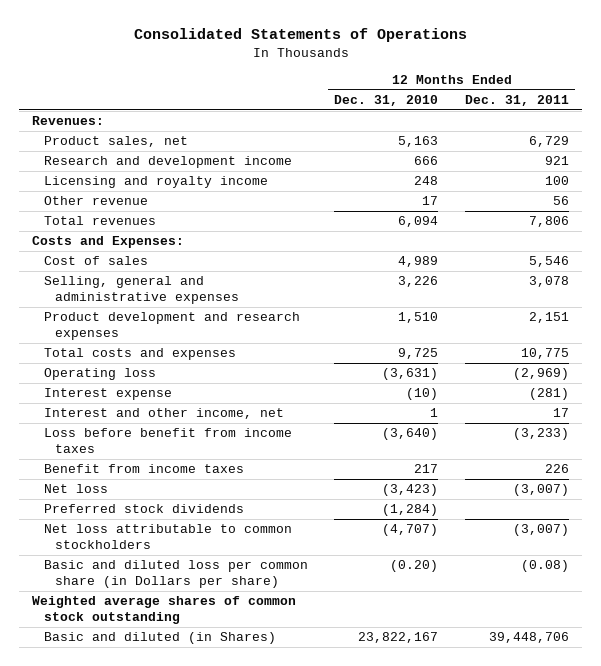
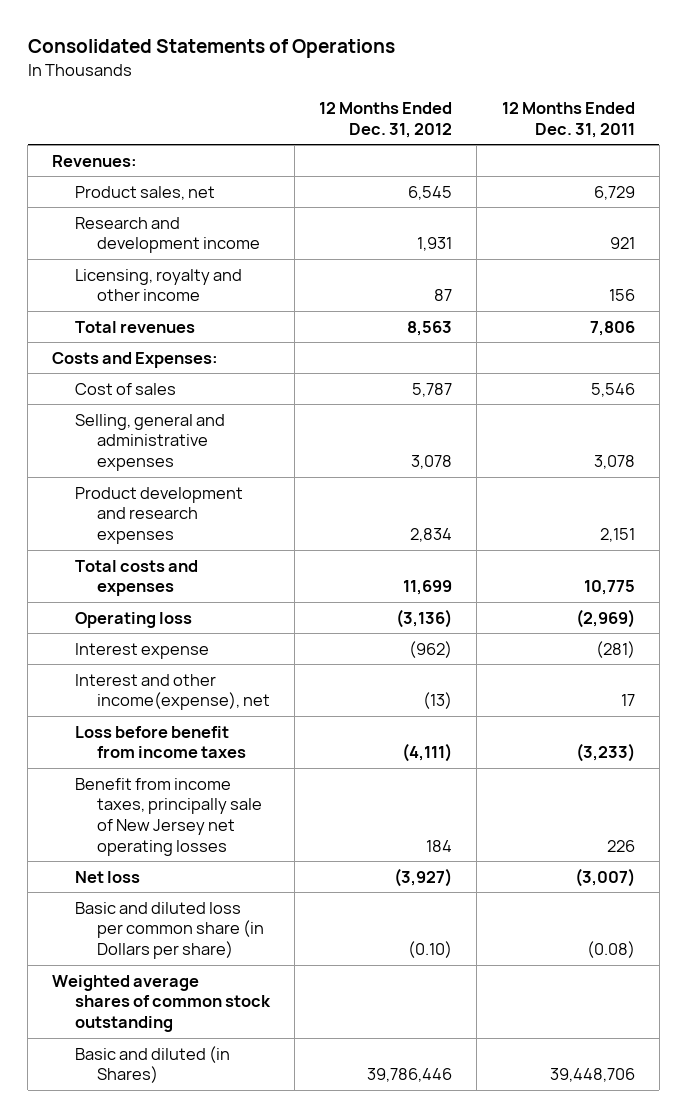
- | 12 Months Ended Dec. 31, 2010 | 12 Months Ended Dec. 31, 2011
+ | 12 Months Ended Dec. 31, 2012 | 12 Months Ended Dec. 31, 2011
- Licensing and royalty income | 248 | 100
- Other revenue | 17 | 56
+ Licensing, royalty and other income | 87 | 156
- Interest and other income, net | 1 | 17
+ Interest and other income(expense), net | (13) | 17
- Benefit from income taxes | 217 | 226
+ Benefit from income taxes, principally sale of New Jersey net operating losses | 184 | 226
- Preferred stock dividends | (1,284) |
- Net loss attributable to common stockholders | (4,707) | (3,007)

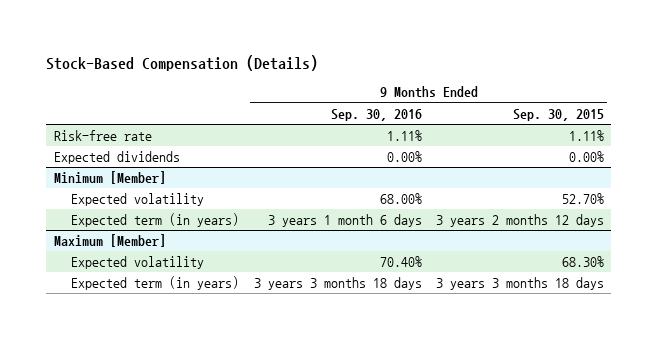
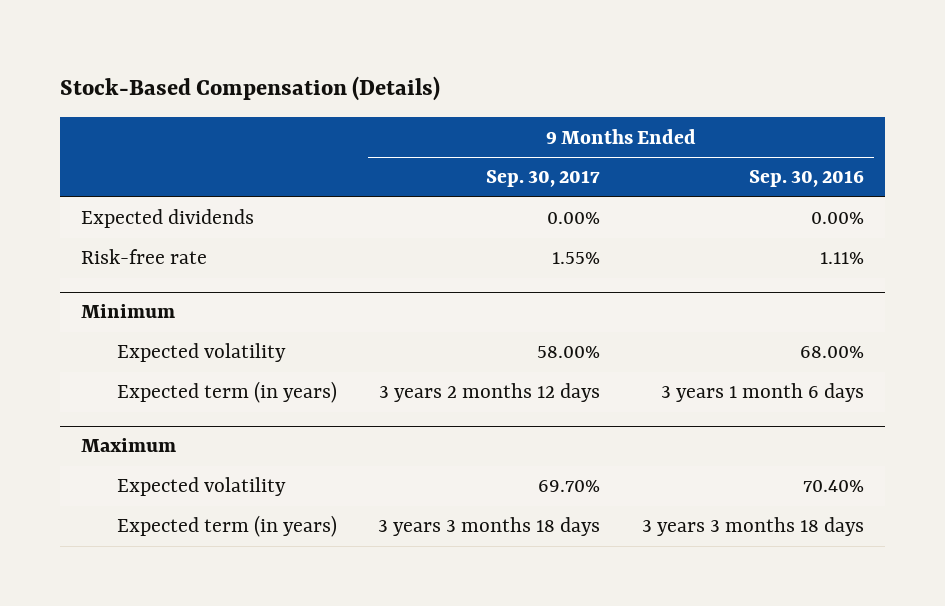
- | 9 Months Ended Sep. 30, 2016 | 9 Months Ended Sep. 30, 2015
+ | 9 Months Ended Sep. 30, 2017 | 9 Months Ended Sep. 30, 2016
- Minimum [Member]
moved down: Risk-free rate | 1.55% | 1.11%
+ Minimum
- Maximum [Member]
+ Maximum

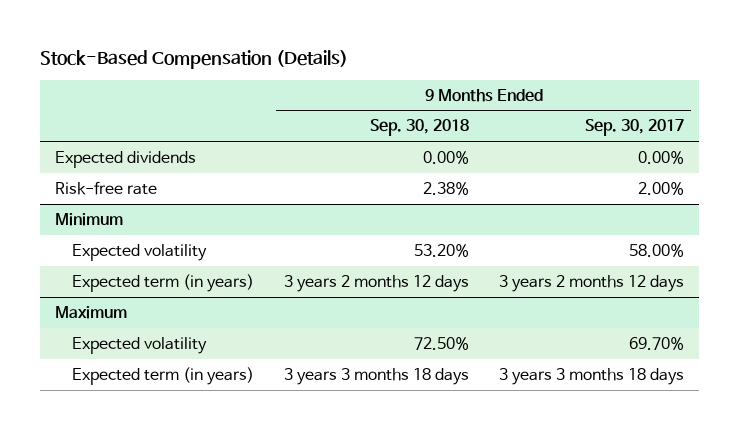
- | 9 Months Ended Sep. 30, 2017 | 9 Months Ended Sep. 30, 2016
+ | 9 Months Ended Sep. 30, 2018 | 9 Months Ended Sep. 30, 2017
- Risk-free rate | 1.55% | 1.11%
+ Risk-free rate | 2.38% | 2.00%

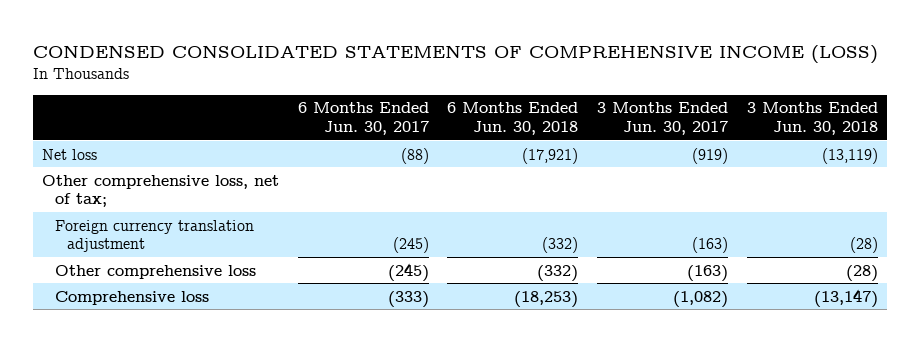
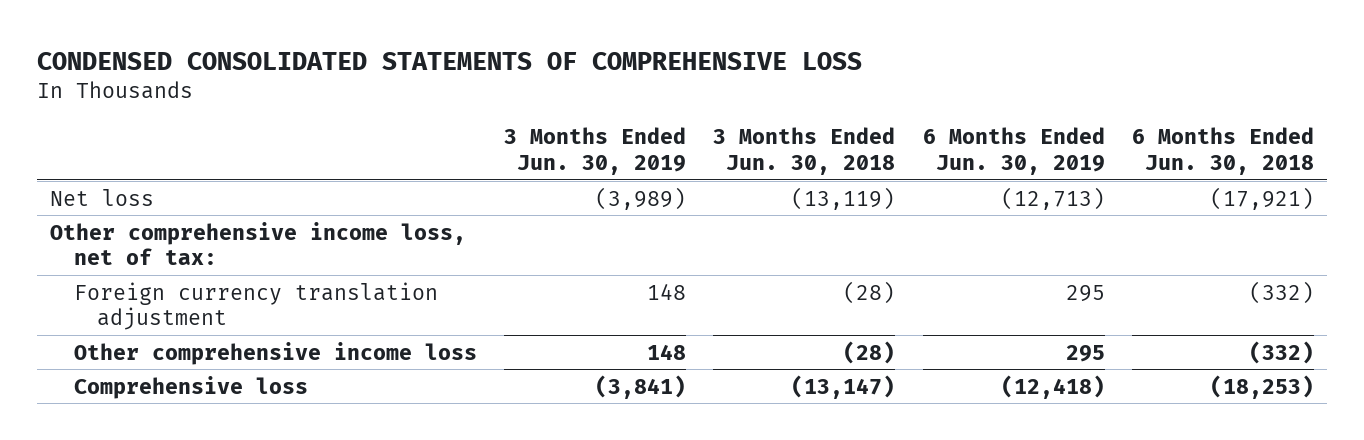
- CONDENSED CONSOLIDATED STATEMENTS OF COMPREHENSIVE INCOME (LOSS)
+ CONDENSED CONSOLIDATED STATEMENTS OF COMPREHENSIVE LOSS
- | 6 Months Ended Jun. 30, 2017 | 6 Months Ended Jun. 30, 2018 | 3 Months Ended Jun. 30, 2017 | 3 Months Ended Jun. 30, 2018
+ | 3 Months Ended Jun. 30, 2019 | 3 Months Ended Jun. 30, 2018 | 6 Months Ended Jun. 30, 2019 | 6 Months Ended Jun. 30, 2018
- Other comprehensive loss, net of tax;
+ Other comprehensive income loss, net of tax:
- Other comprehensive loss | (245) | (332) | (163) | (28)
+ Other comprehensive income loss | 148 | (28) | 295 | (332)

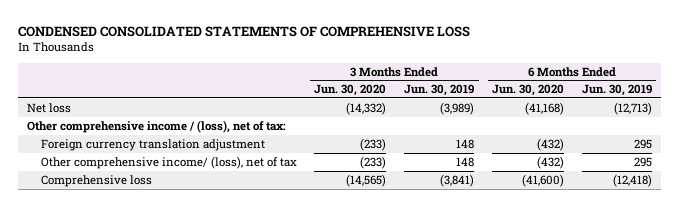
- | 3 Months Ended Jun. 30, 2019 | 3 Months Ended Jun. 30, 2018 | 6 Months Ended Jun. 30, 2019 | 6 Months Ended Jun. 30, 2018
+ | 3 Months Ended Jun. 30, 2020 | 3 Months Ended Jun. 30, 2019 | 6 Months Ended Jun. 30, 2020 | 6 Months Ended Jun. 30, 2019
- Other comprehensive income loss, net of tax:
+ Other comprehensive income / (loss), net of tax:
- Other comprehensive income loss | 148 | (28) | 295 | (332)
+ Other comprehensive income/ (loss), net of tax | (233) | 148 | (432) | 295

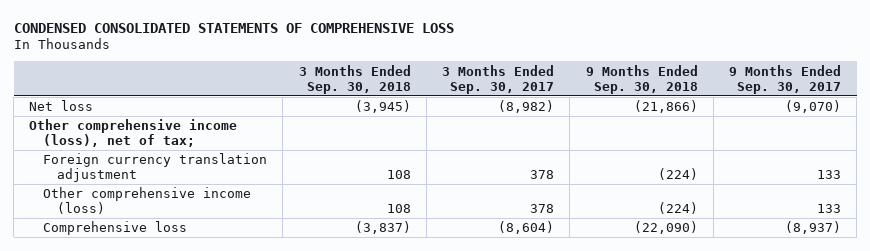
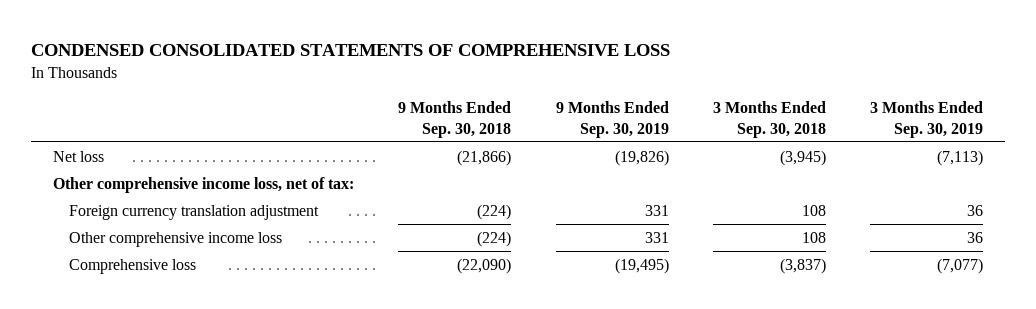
- | 3 Months Ended Sep. 30, 2018 | 3 Months Ended Sep. 30, 2017 | 9 Months Ended Sep. 30, 2018 | 9 Months Ended Sep. 30, 2017
+ | 9 Months Ended Sep. 30, 2018 | 9 Months Ended Sep. 30, 2019 | 3 Months Ended Sep. 30, 2018 | 3 Months Ended Sep. 30, 2019
- Other comprehensive income (loss), net of tax;
+ Other comprehensive income loss, net of tax:
- Other comprehensive income (loss) | 108 | 378 | (224) | 133
+ Other comprehensive income loss | (224) | 331 | 108 | 36

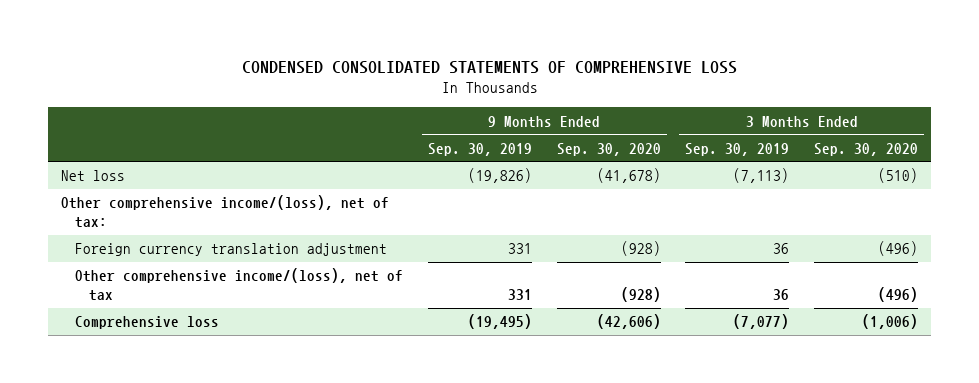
- | 9 Months Ended Sep. 30, 2018 | 9 Months Ended Sep. 30, 2019 | 3 Months Ended Sep. 30, 2018 | 3 Months Ended Sep. 30, 2019
+ | 9 Months Ended Sep. 30, 2019 | 9 Months Ended Sep. 30, 2020 | 3 Months Ended Sep. 30, 2019 | 3 Months Ended Sep. 30, 2020
- Other comprehensive income loss, net of tax:
+ Other comprehensive income/(loss), net of tax:
- Other comprehensive income loss | (224) | 331 | 108 | 36
+ Other comprehensive income/(loss), net of tax | 331 | (928) | 36 | (496)

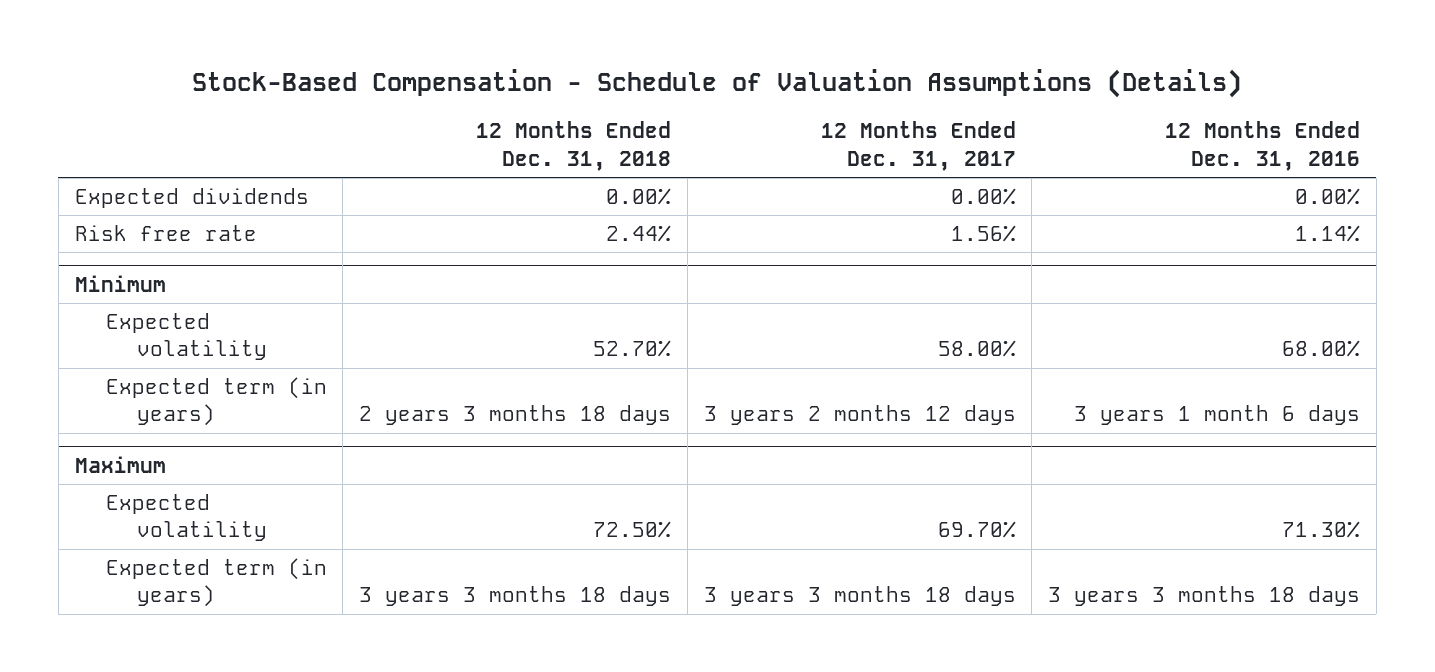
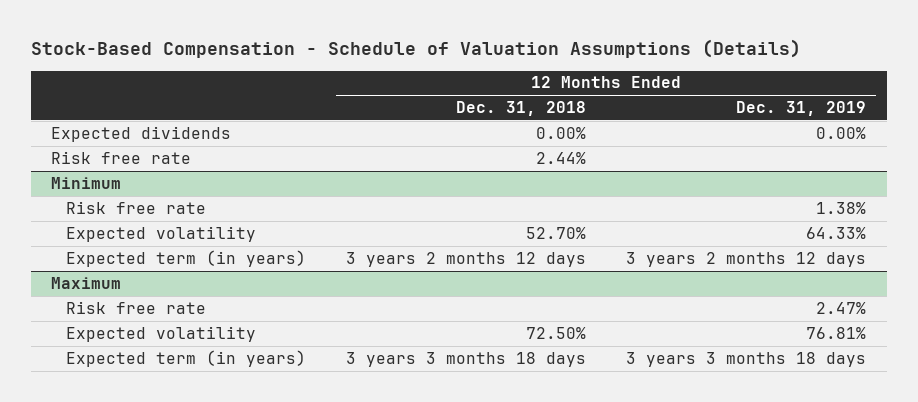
- | 12 Months Ended Dec. 31, 2018 | 12 Months Ended Dec. 31, 2017 | 12 Months Ended Dec. 31, 2016
+ | 12 Months Ended Dec. 31, 2018 | 12 Months Ended Dec. 31, 2019
@ Minimum
+ Risk free rate | | 1.38%
- Expected term (in years) | 2 years 3 months 18 days | 3 years 2 months 12 days | 3 years 1 month 6 days
+ Expected term (in years) | 3 years 2 months 12 days | 3 years 2 months 12 days
@ Maximum
+ Risk free rate | | 2.47%

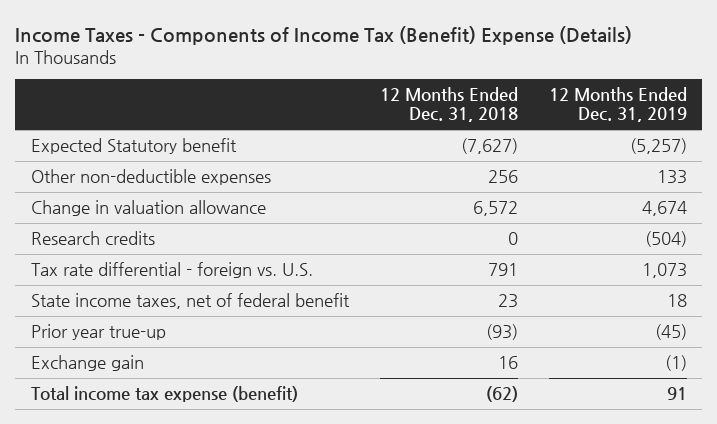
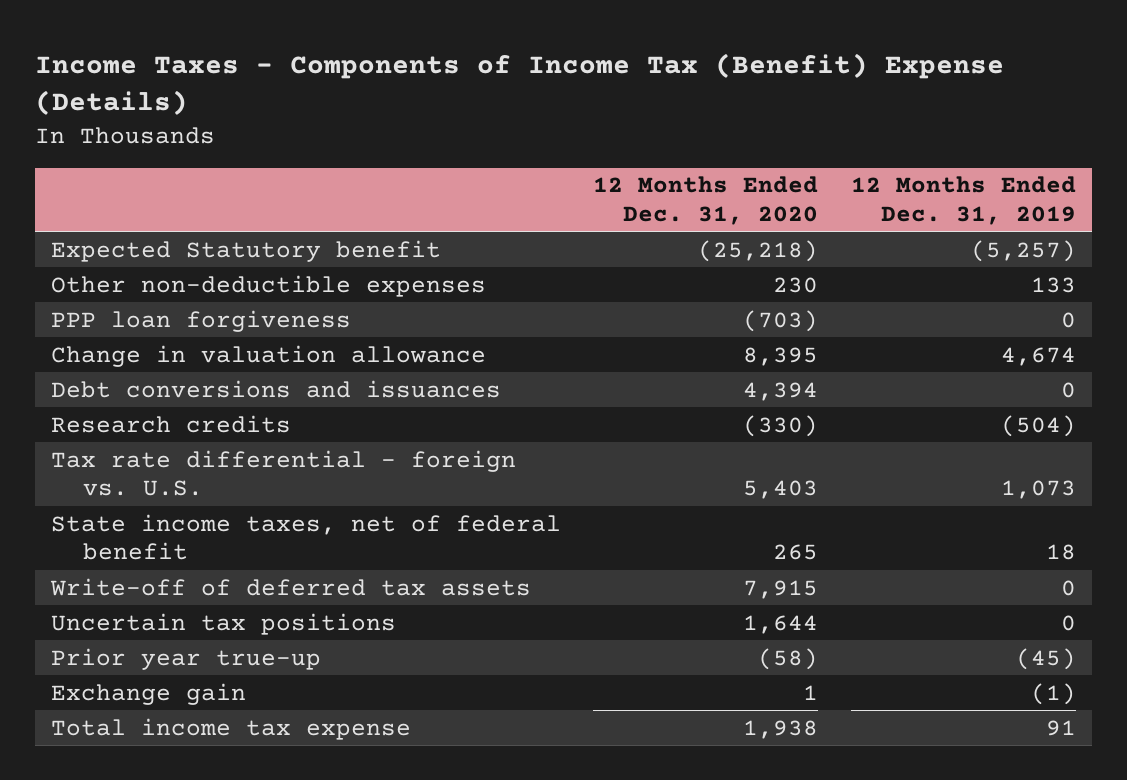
- | 12 Months Ended Dec. 31, 2018 | 12 Months Ended Dec. 31, 2019
+ | 12 Months Ended Dec. 31, 2020 | 12 Months Ended Dec. 31, 2019
+ PPP loan forgiveness | (703) | 0
+ Debt conversions and issuances | 4,394 | 0
+ Write-off of deferred tax assets | 7,915 | 0
+ Uncertain tax positions | 1,644 | 0
- Total income tax expense (benefit) | (62) | 91
+ Total income tax expense | 1,938 | 91

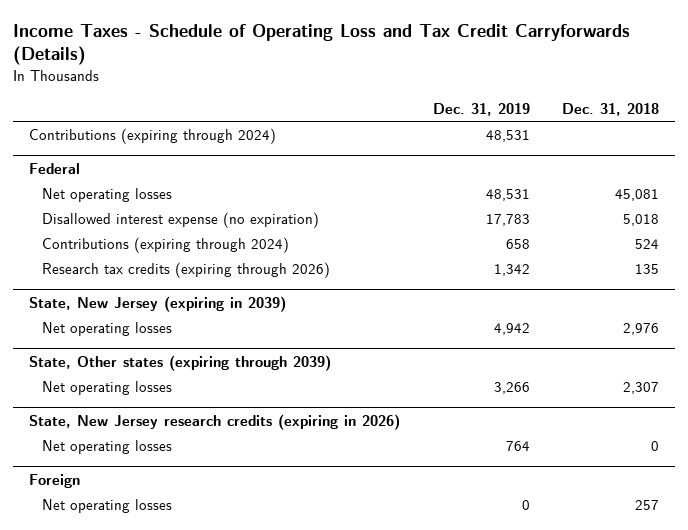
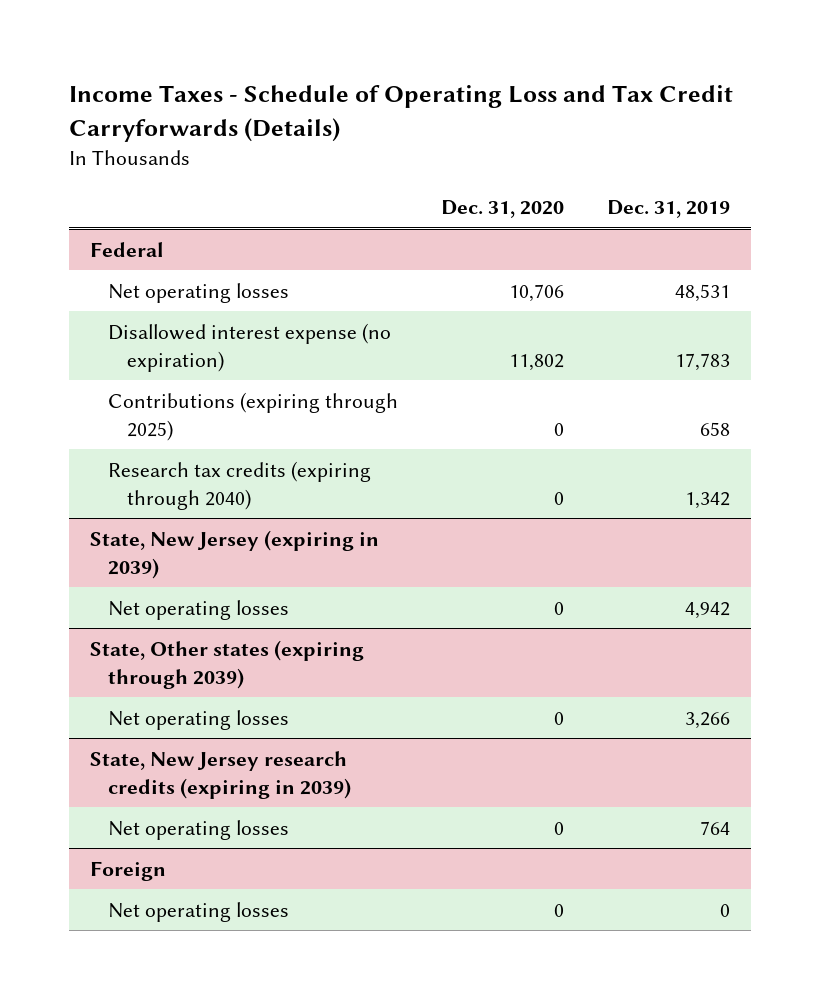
- | Dec. 31, 2019 | Dec. 31, 2018
+ | Dec. 31, 2020 | Dec. 31, 2019
- Contributions (expiring through 2024) | 48,531 |
@ Federal
- Contributions (expiring through 2024) | 658 | 524
- Research tax credits (expiring through 2026) | 1,342 | 135
+ Contributions (expiring through 2025) | 0 | 658
+ Research tax credits (expiring through 2040) | 0 | 1,342
- State, New Jersey research credits (expiring in 2026)
+ State, New Jersey research credits (expiring in 2039)

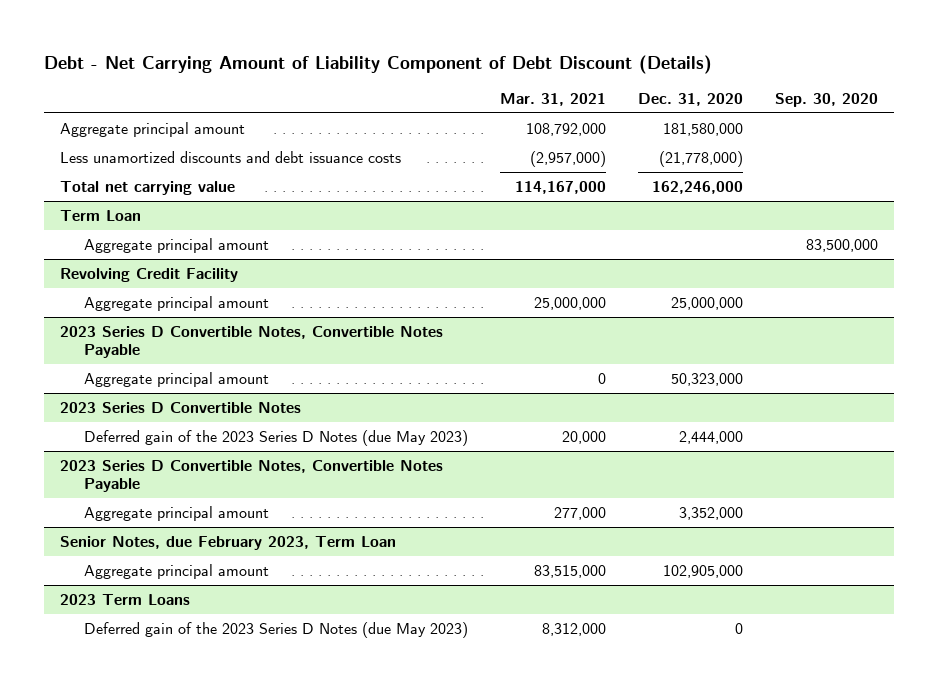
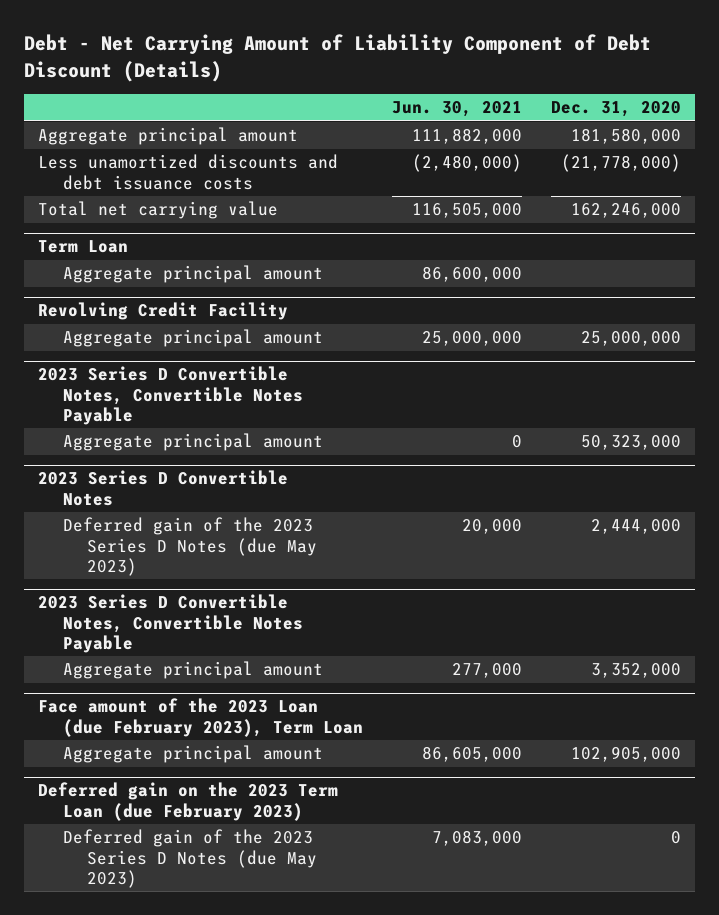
- | Mar. 31, 2021 | Dec. 31, 2020 | Sep. 30, 2020
+ | Jun. 30, 2021 | Dec. 31, 2020
- Senior Notes, due February 2023, Term Loan
+ Face amount of the 2023 Loan (due February 2023), Term Loan
- 2023 Term Loans
+ Deferred gain on the 2023 Term Loan (due February 2023)

